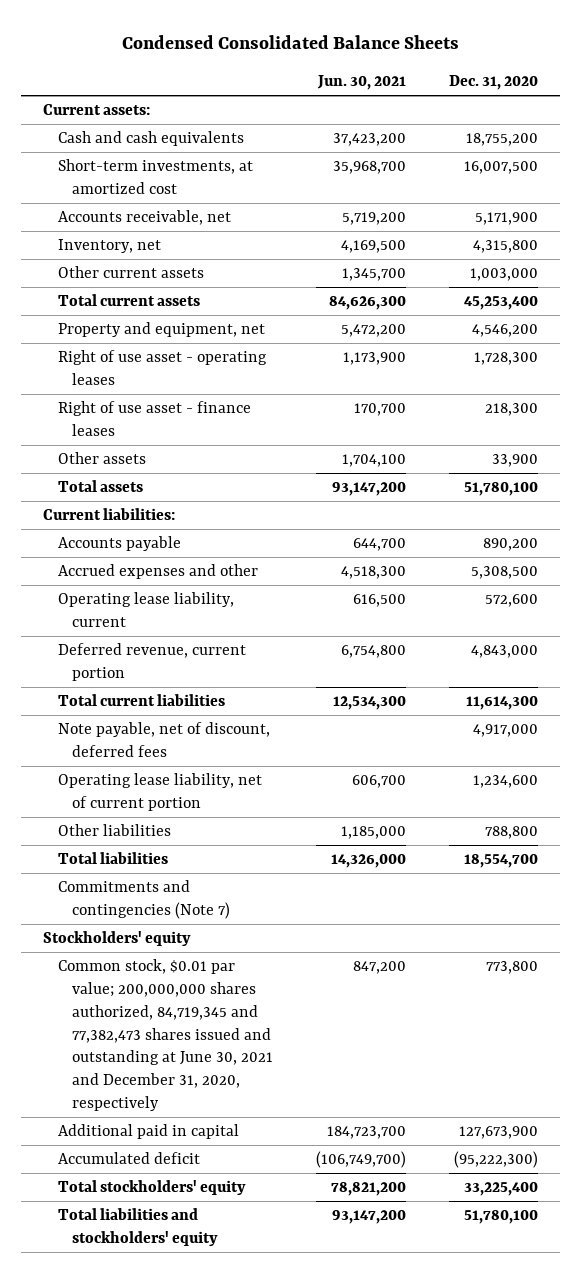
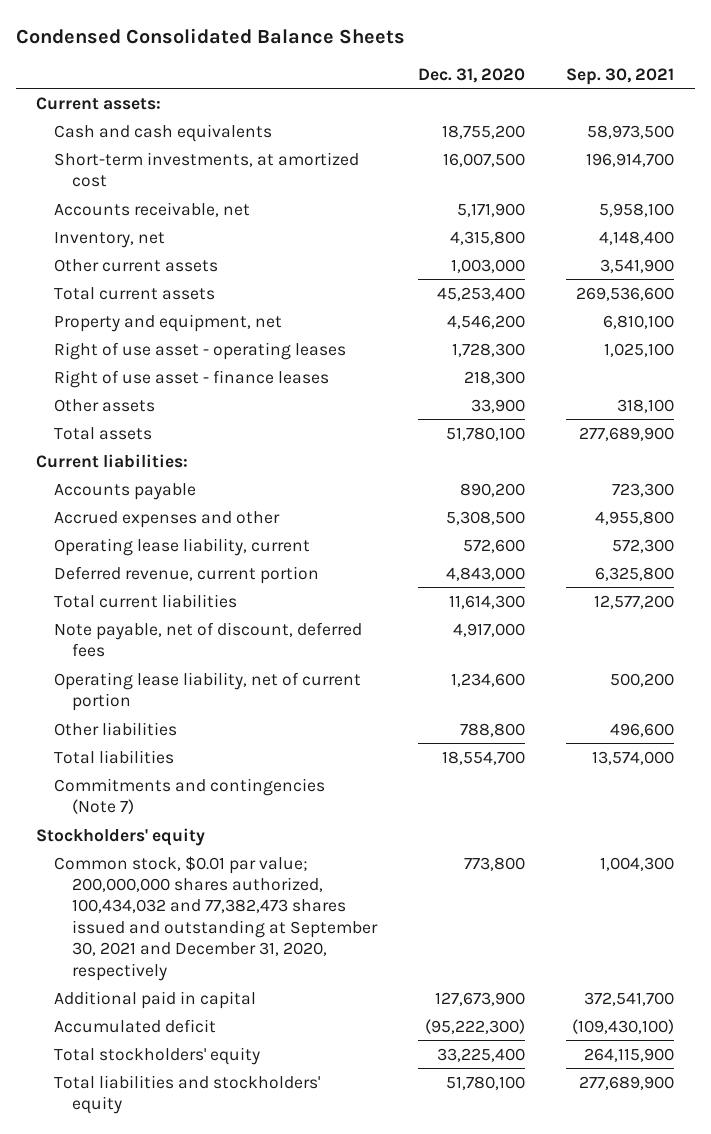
- | Jun. 30, 2021 | Dec. 31, 2020
+ | Dec. 31, 2020 | Sep. 30, 2021
- Common stock, $0.01 par value; 200,000,000 shares authorized, 84,719,345 and 77,382,473 shares issued and outstanding at June 30, 2021 and December 31, 2020, respectively | 847,200 | 773,800
+ Common stock, $0.01 par value; 200,000,000 shares authorized, 100,434,032 and 77,382,473 shares issued and outstanding at September 30, 2021 and December 31, 2020, respectively | 773,800 | 1,004,300

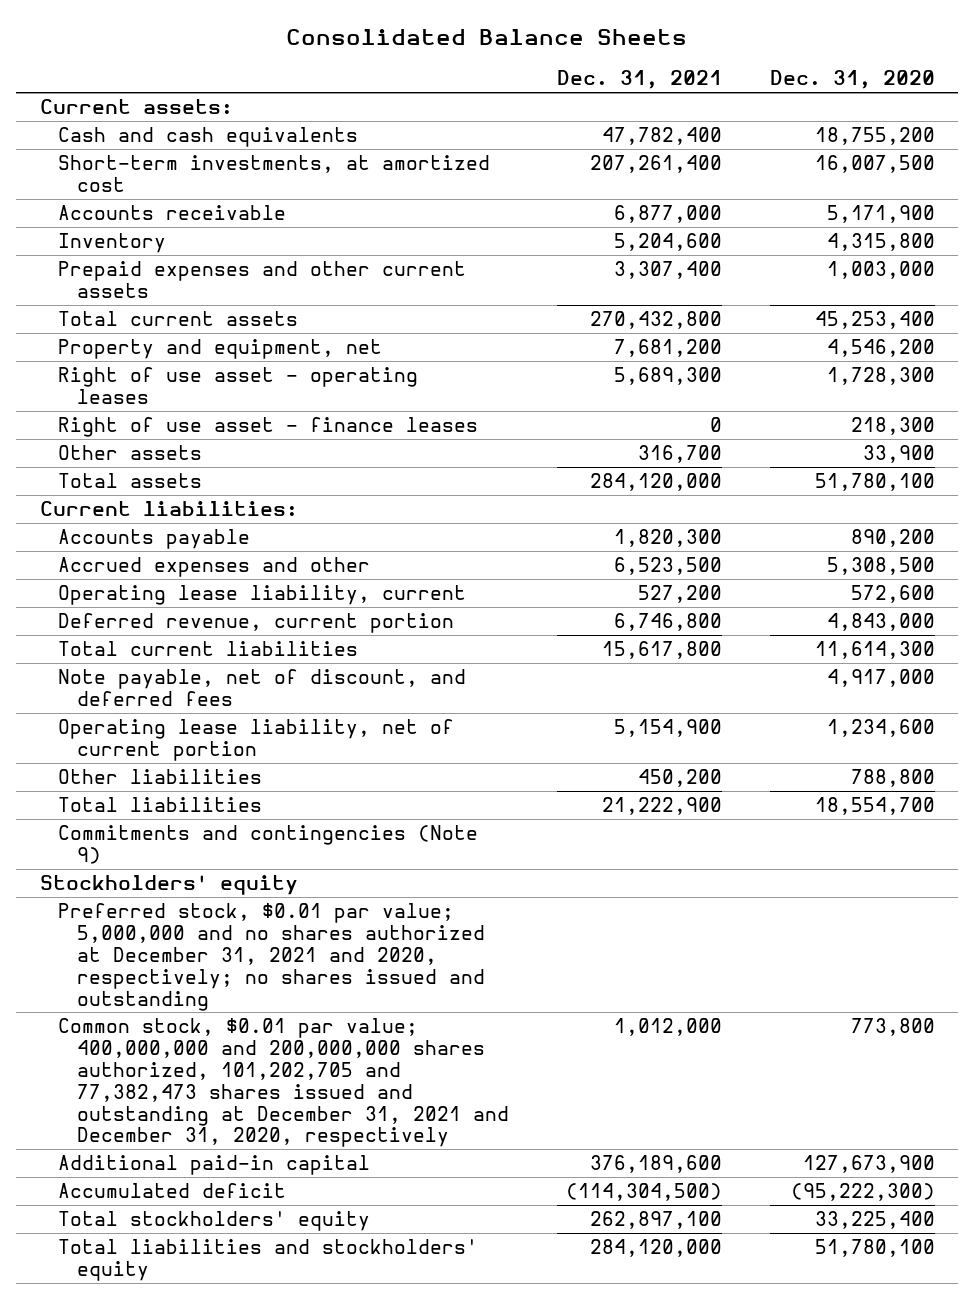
- Condensed Consolidated Balance Sheets
+ Consolidated Balance Sheets
- | Dec. 31, 2020 | Sep. 30, 2021
+ | Dec. 31, 2021 | Dec. 31, 2020
- Accounts receivable, net | 5,171,900 | 5,958,100
- Inventory, net | 4,315,800 | 4,148,400
- Other current assets | 1,003,000 | 3,541,900
+ Accounts receivable | 6,877,000 | 5,171,900
+ Inventory | 5,204,600 | 4,315,800
+ Prepaid expenses and other current assets | 3,307,400 | 1,003,000
- Note payable, net of discount, deferred fees | 4,917,000 |
+ Note payable, net of discount, and deferred fees | | 4,917,000
- Commitments and contingencies (Note 7)
+ Commitments and contingencies (Note 9)
- Common stock, $0.01 par value; 200,000,000 shares authorized, 100,434,032 and 77,382,473 shares issued and outstanding at September 30, 2021 and December 31, 2020, respectively | 773,800 | 1,004,300
- Additional paid in capital | 127,673,900 | 372,541,700
+ Preferred stock, $0.01 par value; 5,000,000 and no shares authorized at December 31, 2021 and 2020, respectively; no shares issued and outstanding
+ Common stock, $0.01 par value; 400,000,000 and 200,000,000 shares authorized, 101,202,705 and 77,382,473 shares issued and outstanding at December 31, 2021 and December 31, 2020, respectively | 1,012,000 | 773,800
+ Additional paid-in capital | 376,189,600 | 127,673,900

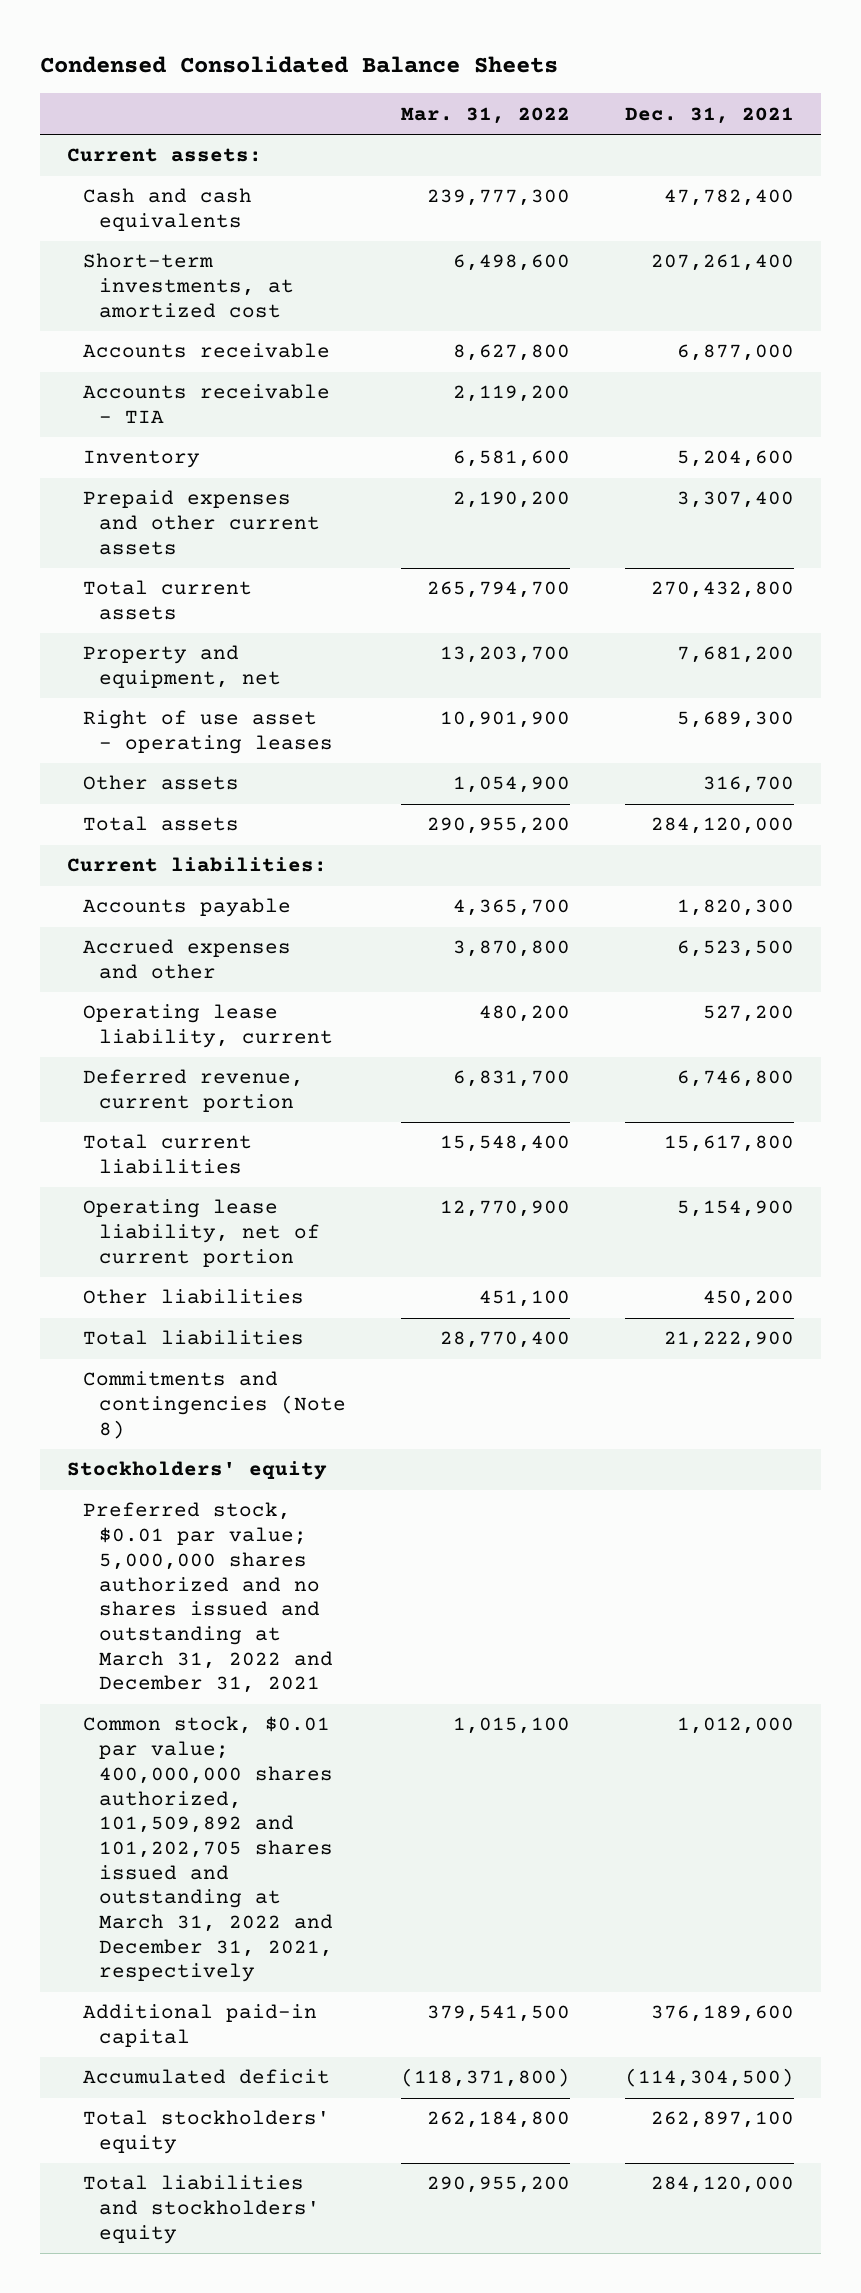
- Consolidated Balance Sheets
+ Condensed Consolidated Balance Sheets
- | Dec. 31, 2021 | Dec. 31, 2020
+ | Mar. 31, 2022 | Dec. 31, 2021
+ Accounts receivable - TIA | 2,119,200 |
- Right of use asset - finance leases | 0 | 218,300
- Note payable, net of discount, and deferred fees | | 4,917,000
- Commitments and contingencies (Note 9)
+ Commitments and contingencies (Note 8)
- Preferred stock, $0.01 par value; 5,000,000 and no shares authorized at December 31, 2021 and 2020, respectively; no shares issued and outstanding
- Common stock, $0.01 par value; 400,000,000 and 200,000,000 shares authorized, 101,202,705 and 77,382,473 shares issued and outstanding at December 31, 2021 and December 31, 2020, respectively | 1,012,000 | 773,800
+ Preferred stock, $0.01 par value; 5,000,000 shares authorized and no shares issued and outstanding at March 31, 2022 and December 31, 2021
+ Common stock, $0.01 par value; 400,000,000 shares authorized, 101,509,892 and 101,202,705 shares issued and outstanding at March 31, 2022 and December 31, 2021, respectively | 1,015,100 | 1,012,000

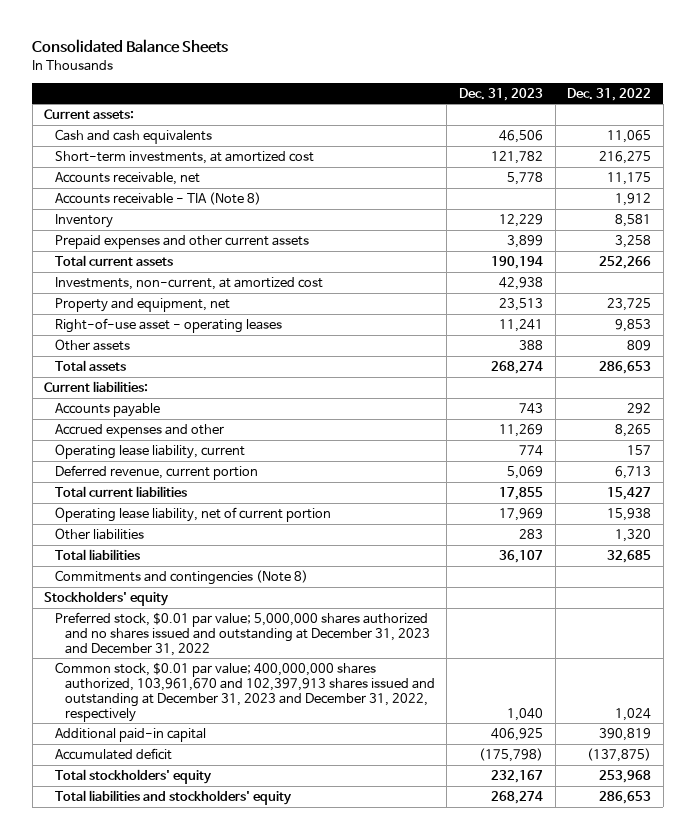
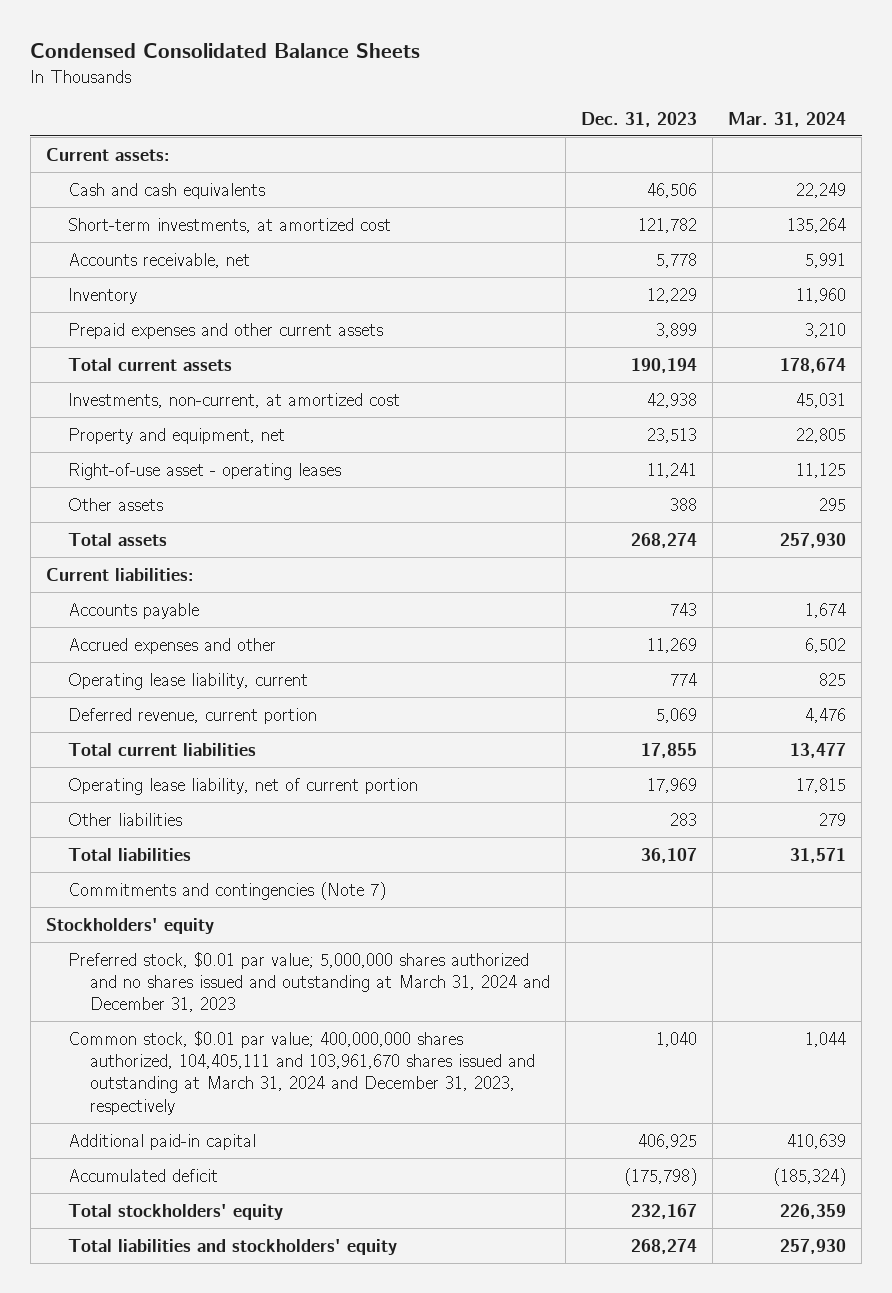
- Consolidated Balance Sheets
+ Condensed Consolidated Balance Sheets
- | Dec. 31, 2023 | Dec. 31, 2022
+ | Dec. 31, 2023 | Mar. 31, 2024
- Accounts receivable - TIA (Note 8) | | 1,912
- Commitments and contingencies (Note 8)
+ Commitments and contingencies (Note 7)
- Preferred stock, $0.01 par value; 5,000,000 shares authorized and no shares issued and outstanding at December 31, 2023 and December 31, 2022
- Common stock, $0.01 par value; 400,000,000 shares authorized, 103,961,670 and 102,397,913 shares issued and outstanding at December 31, 2023 and December 31, 2022, respectively | 1,040 | 1,024
+ Preferred stock, $0.01 par value; 5,000,000 shares authorized and no shares issued and outstanding at March 31, 2024 and December 31, 2023
+ Common stock, $0.01 par value; 400,000,000 shares authorized, 104,405,111 and 103,961,670 shares issued and outstanding at March 31, 2024 and December 31, 2023, respectively | 1,040 | 1,044

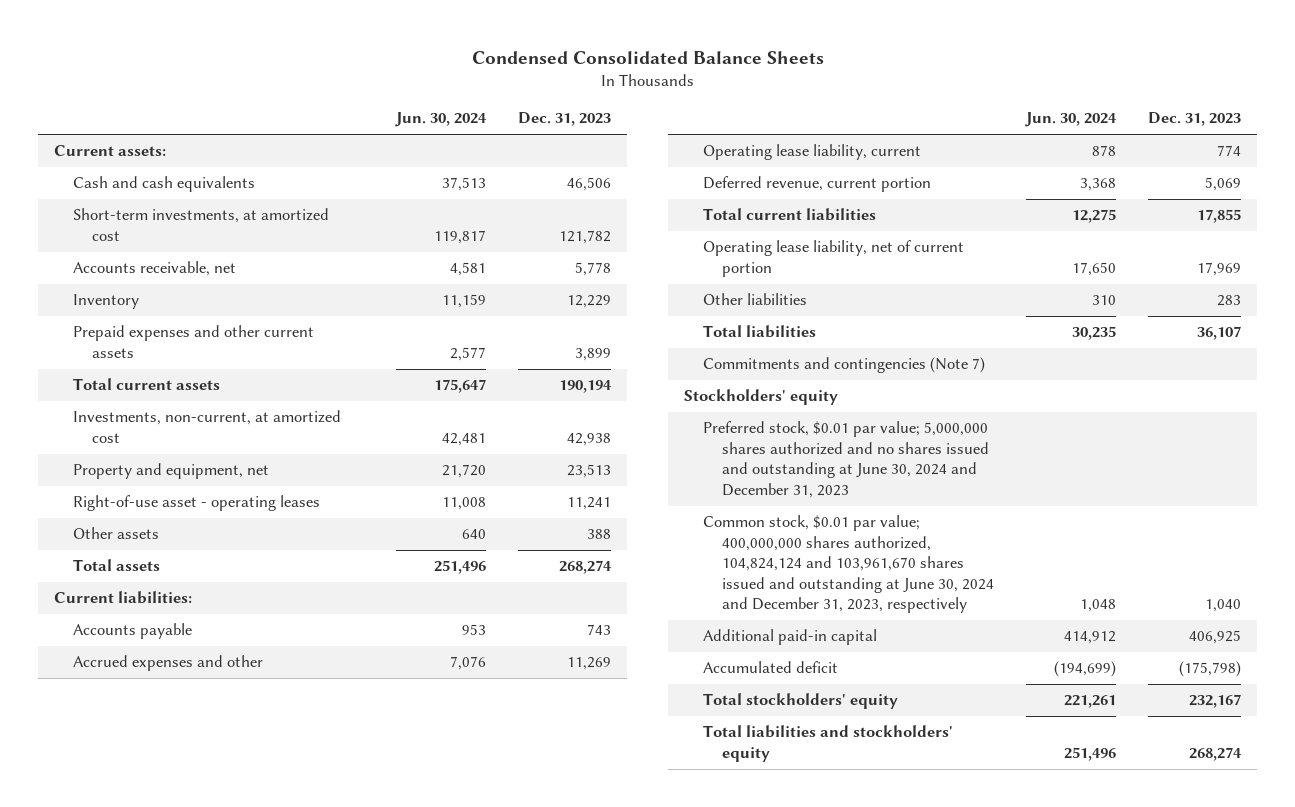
- | Dec. 31, 2023 | Mar. 31, 2024
+ | Jun. 30, 2024 | Dec. 31, 2023
- Preferred stock, $0.01 par value; 5,000,000 shares authorized and no shares issued and outstanding at March 31, 2024 and December 31, 2023
- Common stock, $0.01 par value; 400,000,000 shares authorized, 104,405,111 and 103,961,670 shares issued and outstanding at March 31, 2024 and December 31, 2023, respectively | 1,040 | 1,044
+ Preferred stock, $0.01 par value; 5,000,000 shares authorized and no shares issued and outstanding at June 30, 2024 and December 31, 2023
+ Common stock, $0.01 par value; 400,000,000 shares authorized, 104,824,124 and 103,961,670 shares issued and outstanding at June 30, 2024 and December 31, 2023, respectively | 1,048 | 1,040

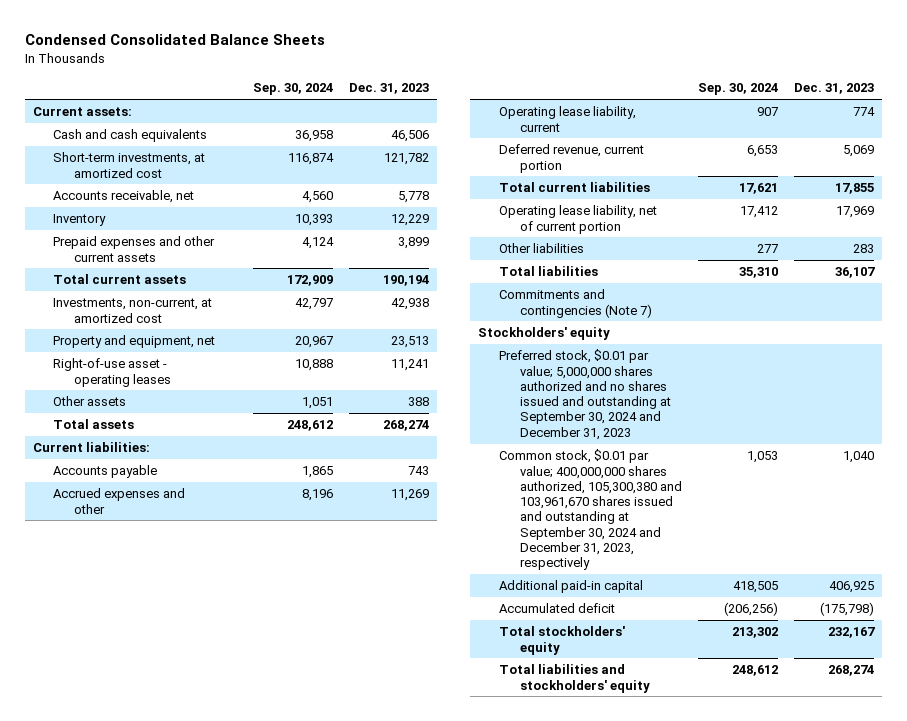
- | Jun. 30, 2024 | Dec. 31, 2023
+ | Sep. 30, 2024 | Dec. 31, 2023
- Preferred stock, $0.01 par value; 5,000,000 shares authorized and no shares issued and outstanding at June 30, 2024 and December 31, 2023
- Common stock, $0.01 par value; 400,000,000 shares authorized, 104,824,124 and 103,961,670 shares issued and outstanding at June 30, 2024 and December 31, 2023, respectively | 1,048 | 1,040
+ Preferred stock, $0.01 par value; 5,000,000 shares authorized and no shares issued and outstanding at September 30, 2024 and December 31, 2023
+ Common stock, $0.01 par value; 400,000,000 shares authorized, 105,300,380 and 103,961,670 shares issued and outstanding at September 30, 2024 and December 31, 2023, respectively | 1,053 | 1,040

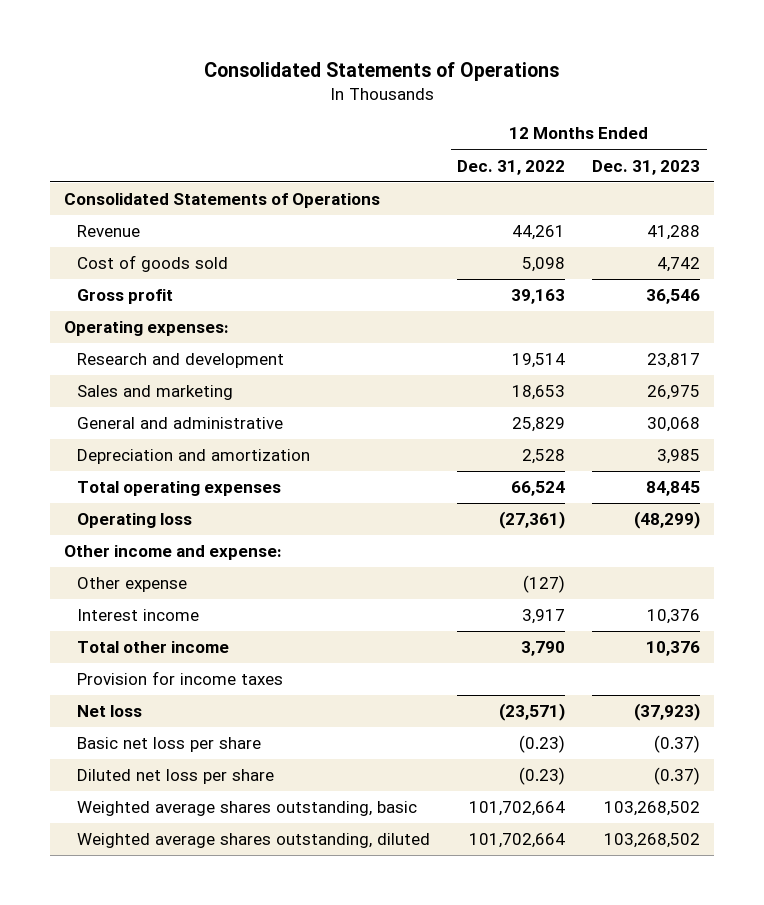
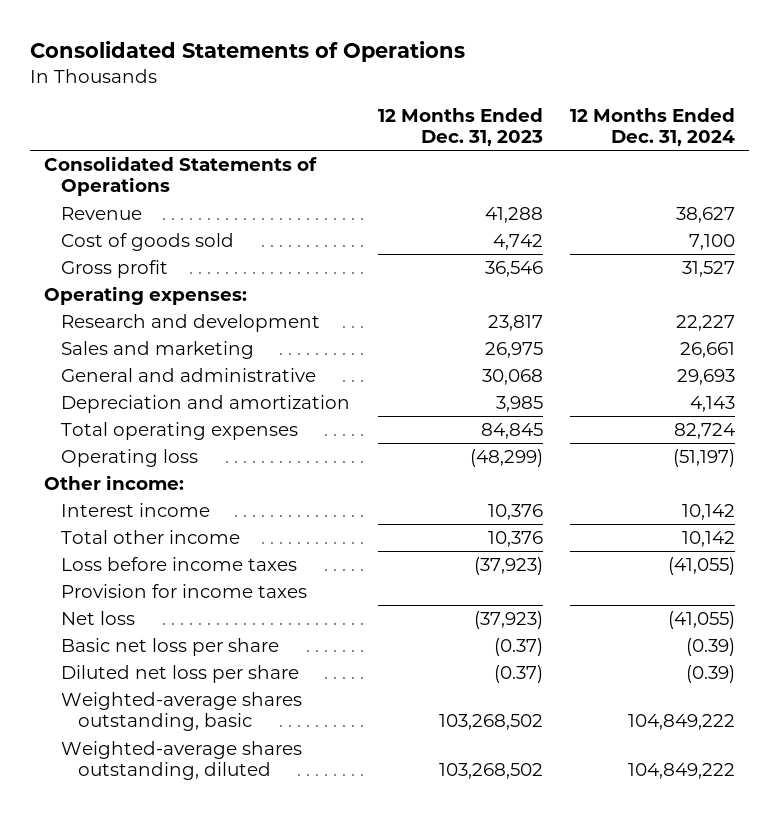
- | 12 Months Ended Dec. 31, 2022 | 12 Months Ended Dec. 31, 2023
+ | 12 Months Ended Dec. 31, 2023 | 12 Months Ended Dec. 31, 2024
- Other income and expense:
- Other expense | (127) |
+ Other income:
+ Loss before income taxes | (37,923) | (41,055)
- Weighted average shares outstanding, basic | 101,702,664 | 103,268,502
- Weighted average shares outstanding, diluted | 101,702,664 | 103,268,502
+ Weighted-average shares outstanding, basic | 103,268,502 | 104,849,222
+ Weighted-average shares outstanding, diluted | 103,268,502 | 104,849,222

